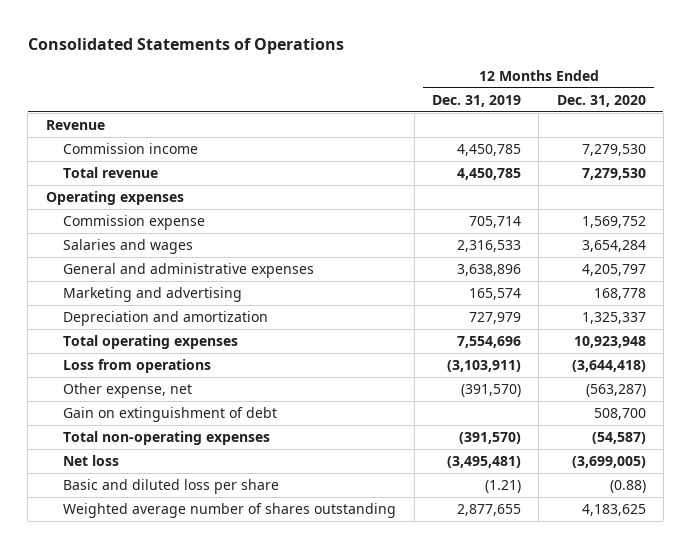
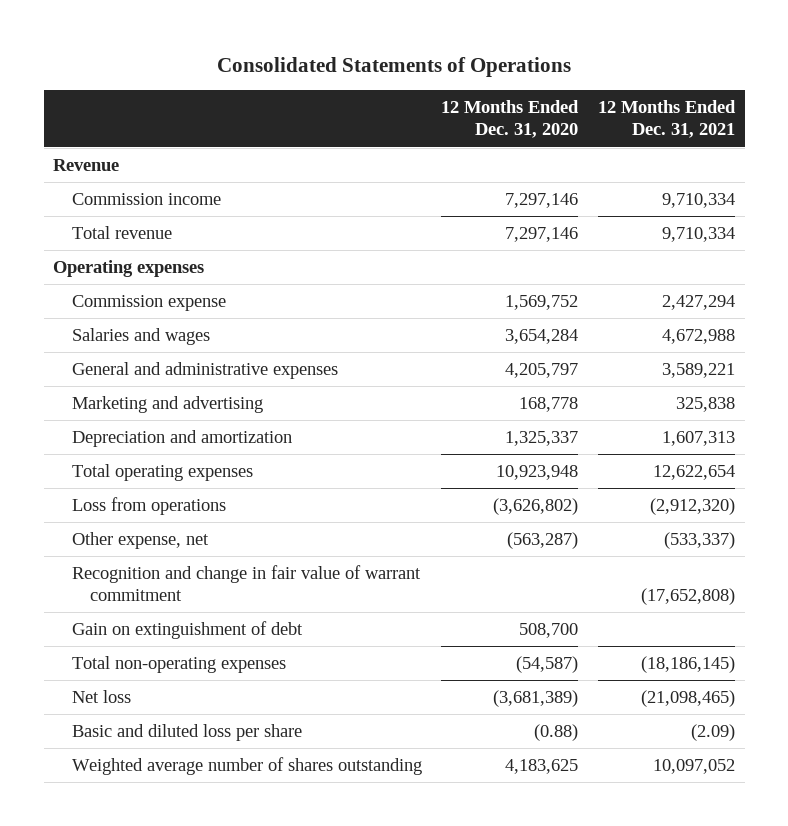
- | 12 Months Ended Dec. 31, 2019 | 12 Months Ended Dec. 31, 2020
+ | 12 Months Ended Dec. 31, 2020 | 12 Months Ended Dec. 31, 2021
- Commission income | 4,450,785 | 7,279,530
- Total revenue | 4,450,785 | 7,279,530
+ Commission income | 7,297,146 | 9,710,334
+ Total revenue | 7,297,146 | 9,710,334
- Loss from operations | (3,103,911) | (3,644,418)
+ Loss from operations | (3,626,802) | (2,912,320)
+ Recognition and change in fair value of warrant commitment | | (17,652,808)
- Net loss | (3,495,481) | (3,699,005)
+ Net loss | (3,681,389) | (21,098,465)

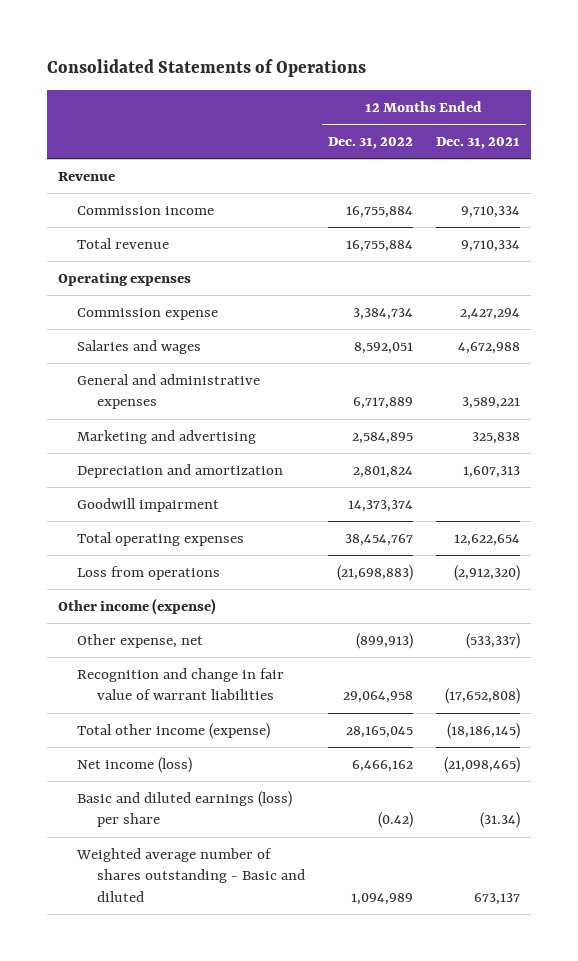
- | 12 Months Ended Dec. 31, 2020 | 12 Months Ended Dec. 31, 2021
+ | 12 Months Ended Dec. 31, 2022 | 12 Months Ended Dec. 31, 2021
+ Goodwill impairment | 14,373,374 |
+ Other income (expense)
- Recognition and change in fair value of warrant commitment | | (17,652,808)
- Gain on extinguishment of debt | 508,700 |
- Total non-operating expenses | (54,587) | (18,186,145)
- Net loss | (3,681,389) | (21,098,465)
- Basic and diluted loss per share | (0.88) | (2.09)
- Weighted average number of shares outstanding | 4,183,625 | 10,097,052
+ Recognition and change in fair value of warrant liabilities | 29,064,958 | (17,652,808)
+ Total other income (expense) | 28,165,045 | (18,186,145)
+ Net income (loss) | 6,466,162 | (21,098,465)
+ Basic and diluted earnings (loss) per share | (0.42) | (31.34)
+ Weighted average number of shares outstanding - Basic and diluted | 1,094,989 | 673,137

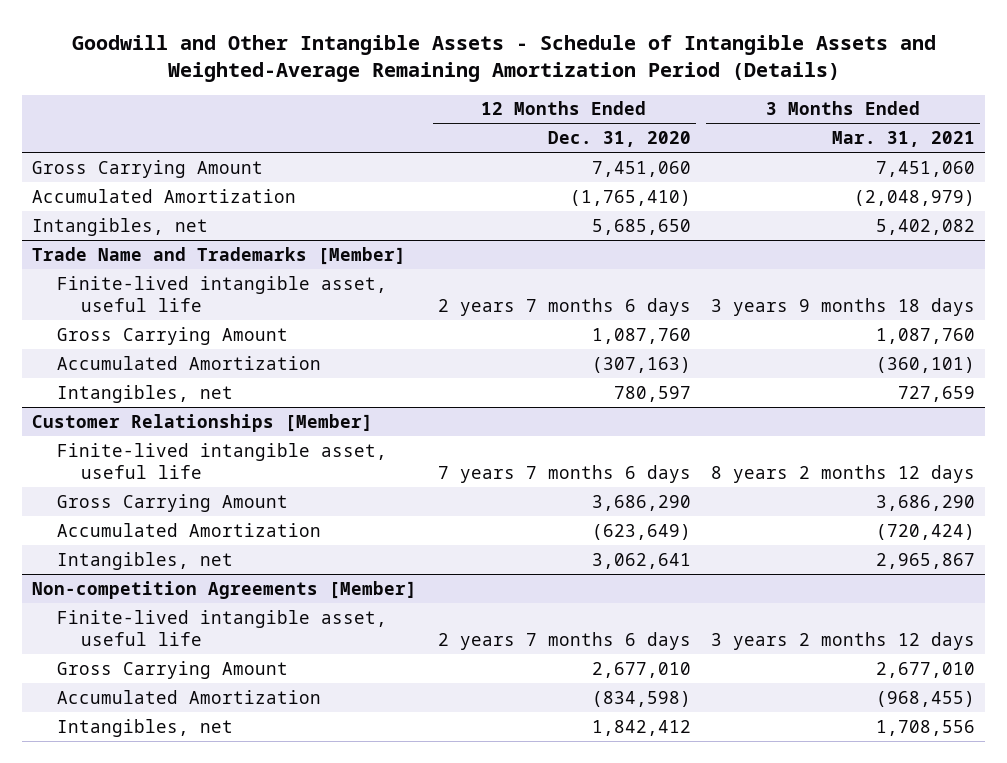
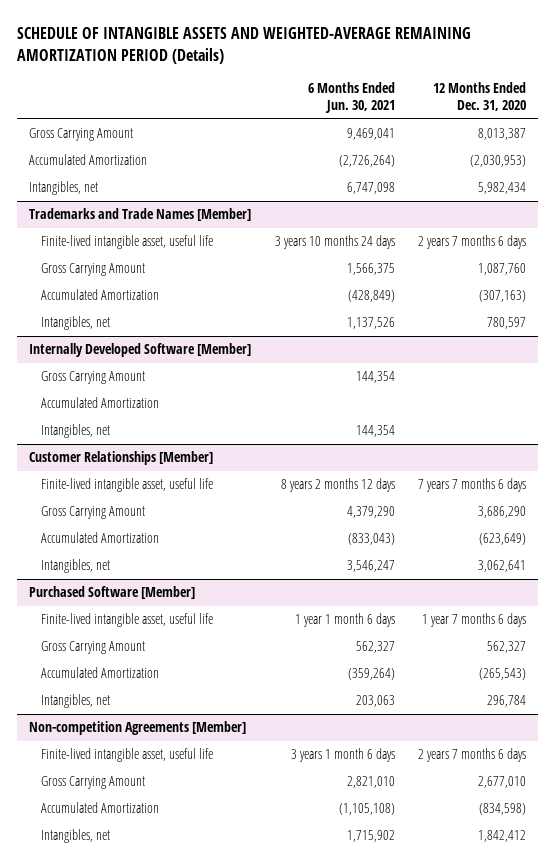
- Goodwill and Other Intangible Assets - Schedule of Intangible Assets and Weighted-Average Remaining Amortization Period (Details)
+ SCHEDULE OF INTANGIBLE ASSETS AND WEIGHTED-AVERAGE REMAINING AMORTIZATION PERIOD (Details)
- | 12 Months Ended Dec. 31, 2020 | 3 Months Ended Mar. 31, 2021
+ | 6 Months Ended Jun. 30, 2021 | 12 Months Ended Dec. 31, 2020
- Gross Carrying Amount | 7,451,060 | 7,451,060
- Accumulated Amortization | (1,765,410) | (2,048,979)
- Intangibles, net | 5,685,650 | 5,402,082
- Trade Name and Trademarks [Member]
+ Gross Carrying Amount | 9,469,041 | 8,013,387
+ Accumulated Amortization | (2,726,264) | (2,030,953)
+ Intangibles, net | 6,747,098 | 5,982,434
+ Trademarks and Trade Names [Member]
+ Internally Developed Software [Member]
+ Gross Carrying Amount | 144,354 |
+ Accumulated Amortization
+ Intangibles, net | 144,354 |
+ Purchased Software [Member]
+ Finite-lived intangible asset, useful life | 1 year 1 month 6 days | 1 year 7 months 6 days
+ Gross Carrying Amount | 562,327 | 562,327
+ Accumulated Amortization | (359,264) | (265,543)
+ Intangibles, net | 203,063 | 296,784

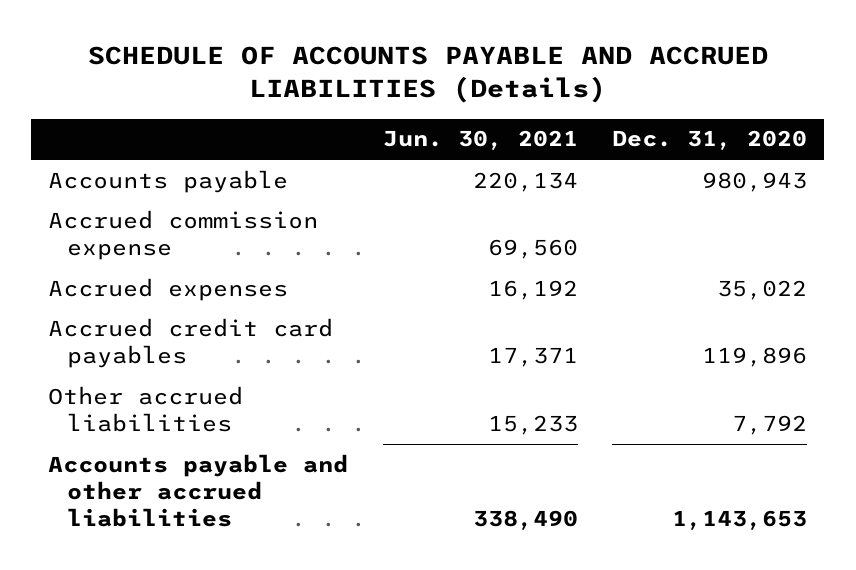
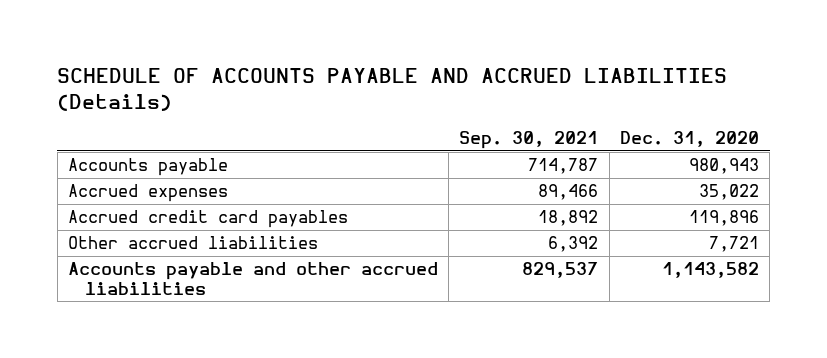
- | Jun. 30, 2021 | Dec. 31, 2020
+ | Sep. 30, 2021 | Dec. 31, 2020
- Accrued commission expense | 69,560 |
- Other accrued liabilities | 15,233 | 7,792
- Accounts payable and other accrued liabilities | 338,490 | 1,143,653
+ Other accrued liabilities | 6,392 | 7,721
+ Accounts payable and other accrued liabilities | 829,537 | 1,143,582

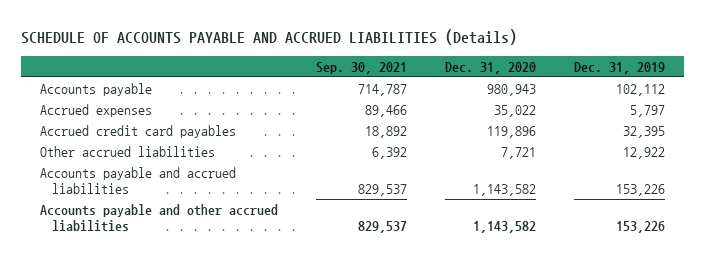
- | Sep. 30, 2021 | Dec. 31, 2020
+ | Sep. 30, 2021 | Dec. 31, 2020 | Dec. 31, 2019
+ Accounts payable and accrued liabilities | 829,537 | 1,143,582 | 153,226

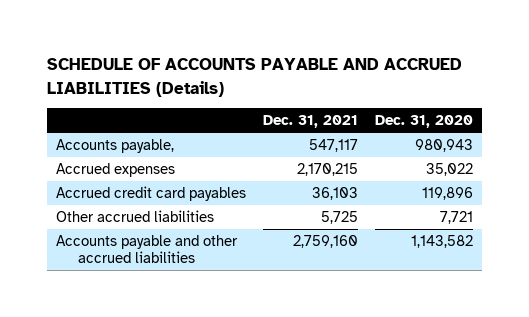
- | Sep. 30, 2021 | Dec. 31, 2020 | Dec. 31, 2019
+ | Dec. 31, 2021 | Dec. 31, 2020
- Accounts payable | 714,787 | 980,943 | 102,112
+ Accounts payable, | 547,117 | 980,943
- Accounts payable and accrued liabilities | 829,537 | 1,143,582 | 153,226

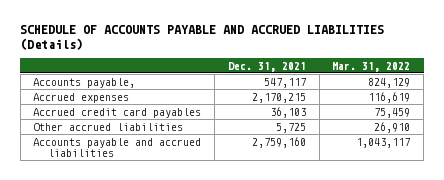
- | Dec. 31, 2021 | Dec. 31, 2020
+ | Dec. 31, 2021 | Mar. 31, 2022
- Accounts payable and other accrued liabilities | 2,759,160 | 1,143,582
+ Accounts payable and accrued liabilities | 2,759,160 | 1,043,117

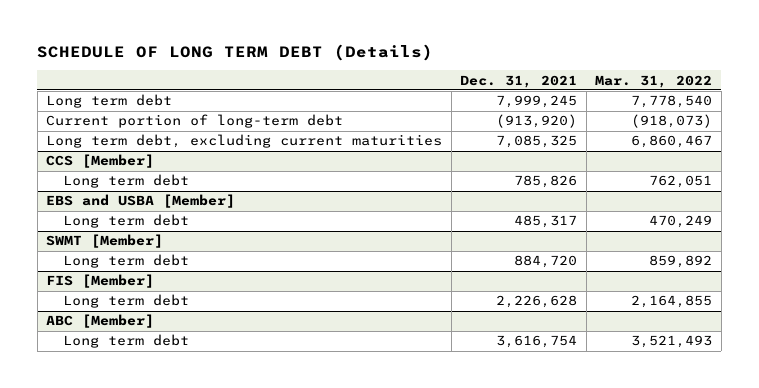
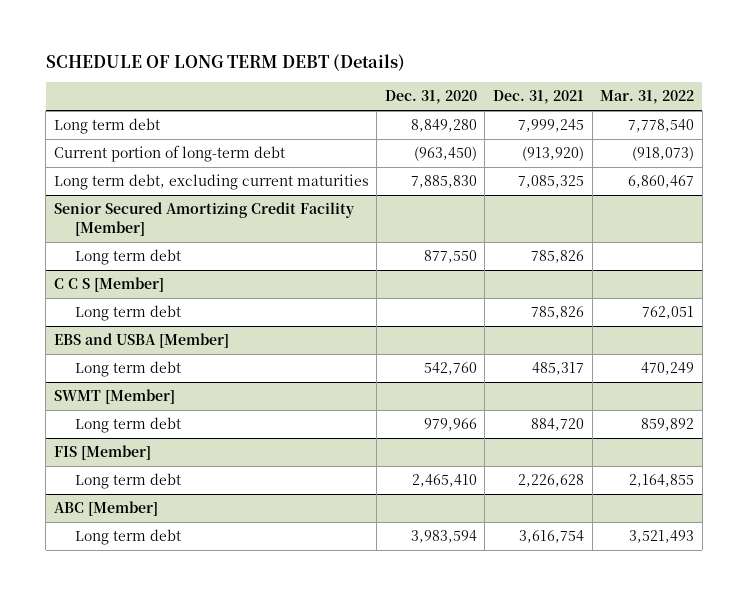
- | Dec. 31, 2021 | Mar. 31, 2022
+ | Dec. 31, 2020 | Dec. 31, 2021 | Mar. 31, 2022
- CCS [Member]
+ Senior Secured Amortizing Credit Facility [Member]
+ Long term debt | 877,550 | 785,826 |
+ C C S [Member]

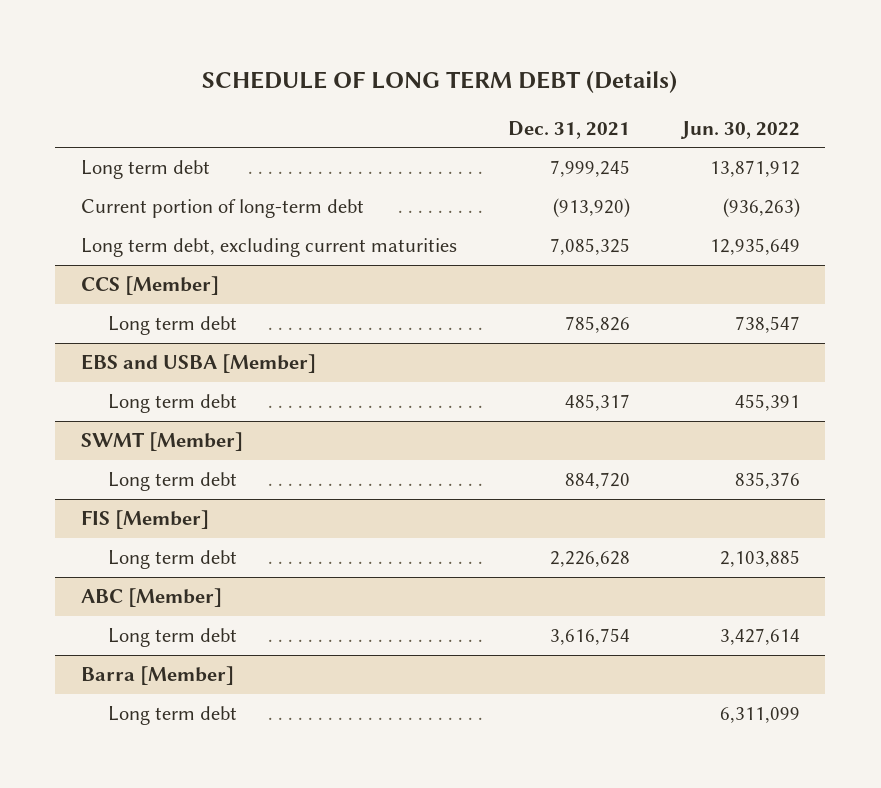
- | Dec. 31, 2020 | Dec. 31, 2021 | Mar. 31, 2022
+ | Dec. 31, 2021 | Jun. 30, 2022
- Senior Secured Amortizing Credit Facility [Member]
- Long term debt | 877,550 | 785,826 |
- C C S [Member]
+ CCS [Member]
+ Barra [Member]
+ Long term debt | | 6,311,099

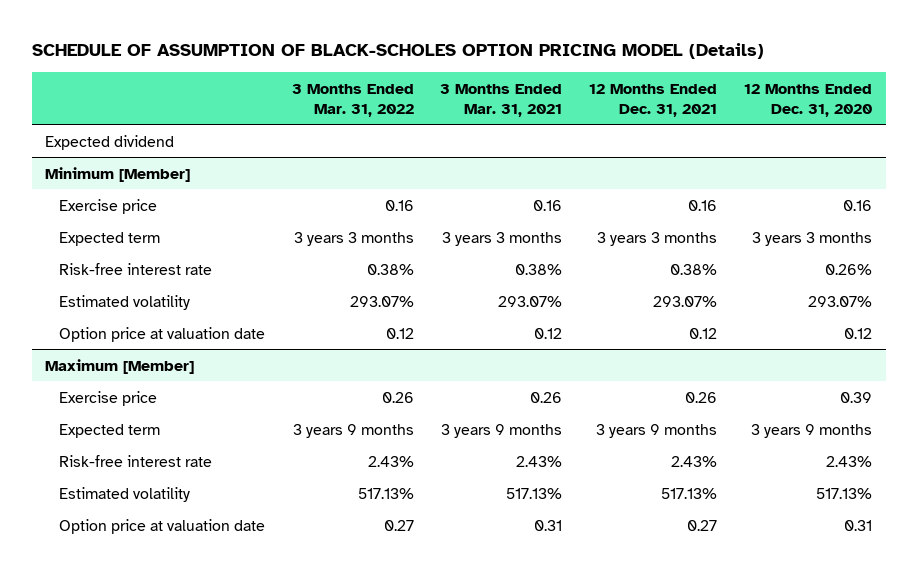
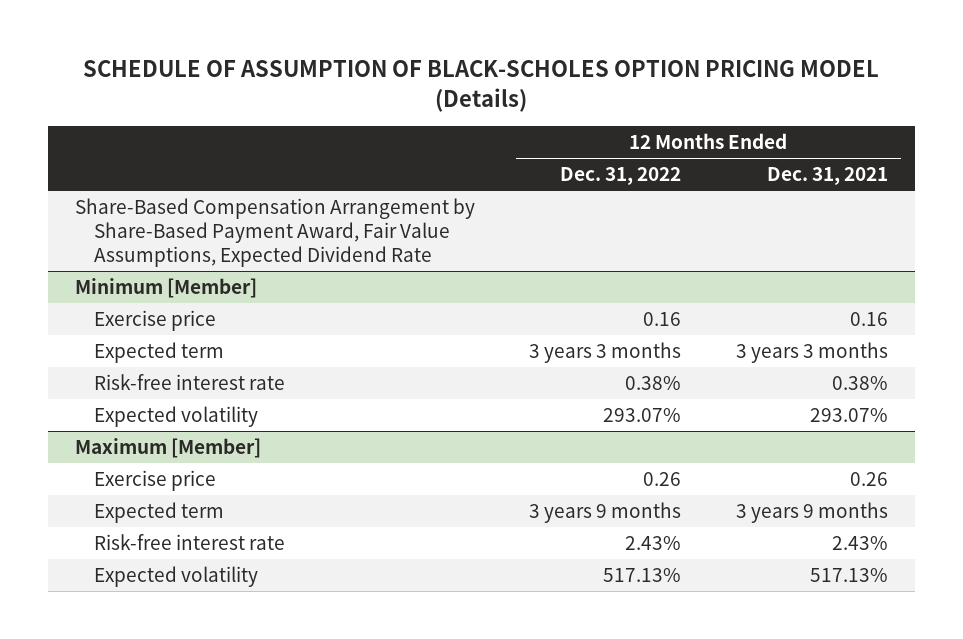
- | 3 Months Ended Mar. 31, 2022 | 3 Months Ended Mar. 31, 2021 | 12 Months Ended Dec. 31, 2021 | 12 Months Ended Dec. 31, 2020
+ | 12 Months Ended Dec. 31, 2022 | 12 Months Ended Dec. 31, 2021
- Expected dividend
+ Share-Based Compensation Arrangement by Share-Based Payment Award, Fair Value Assumptions, Expected Dividend Rate
@ Minimum [Member]
- Estimated volatility | 293.07% | 293.07% | 293.07% | 293.07%
- Option price at valuation date | 0.12 | 0.12 | 0.12 | 0.12
+ Expected volatility | 293.07% | 293.07%
@ Maximum [Member]
- Estimated volatility | 517.13% | 517.13% | 517.13% | 517.13%
- Option price at valuation date | 0.27 | 0.31 | 0.27 | 0.31
+ Expected volatility | 517.13% | 517.13%

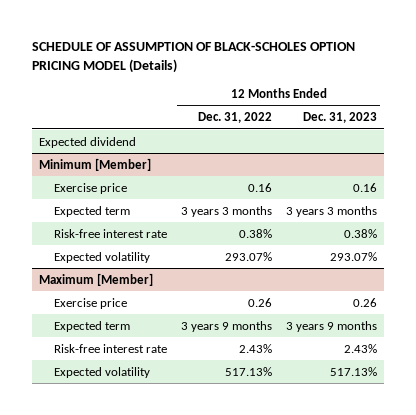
- | 12 Months Ended Dec. 31, 2022 | 12 Months Ended Dec. 31, 2021
+ | 12 Months Ended Dec. 31, 2022 | 12 Months Ended Dec. 31, 2023
- Share-Based Compensation Arrangement by Share-Based Payment Award, Fair Value Assumptions, Expected Dividend Rate
+ Expected dividend

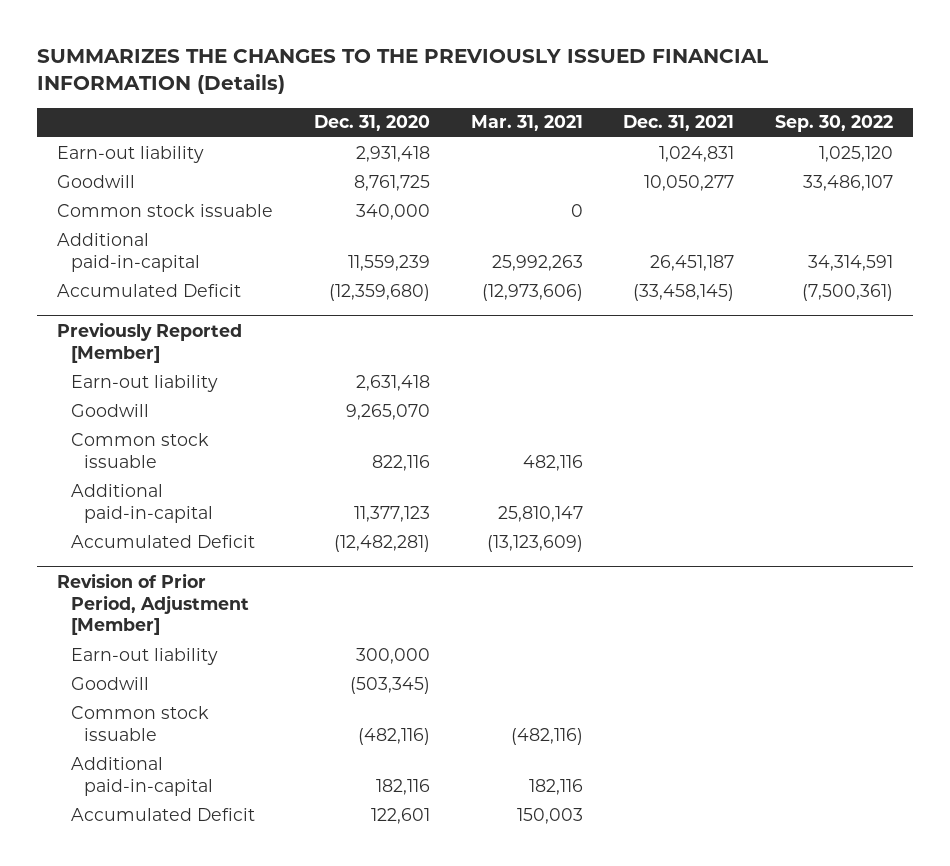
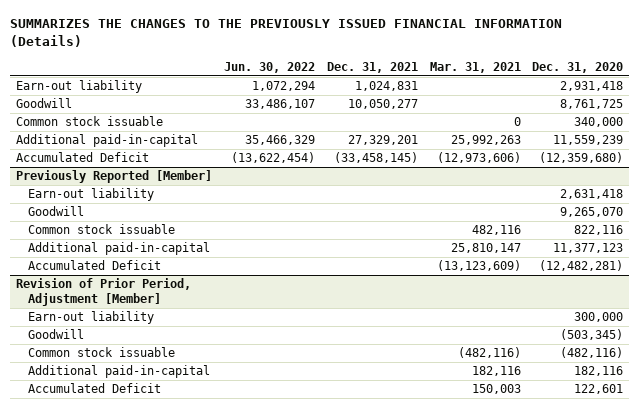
- | Dec. 31, 2020 | Mar. 31, 2021 | Dec. 31, 2021 | Sep. 30, 2022
+ | Jun. 30, 2022 | Dec. 31, 2021 | Mar. 31, 2021 | Dec. 31, 2020
- Additional paid-in-capital | 11,559,239 | 25,992,263 | 26,451,187 | 34,314,591
+ Additional paid-in-capital | 35,466,329 | 27,329,201 | 25,992,263 | 11,559,239

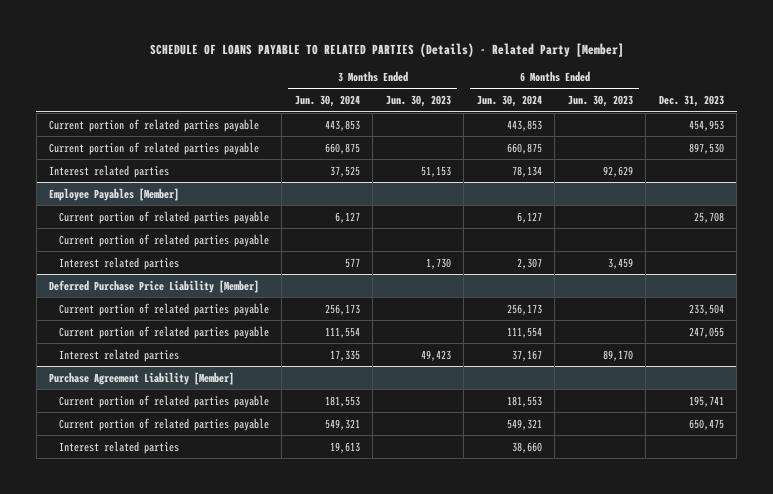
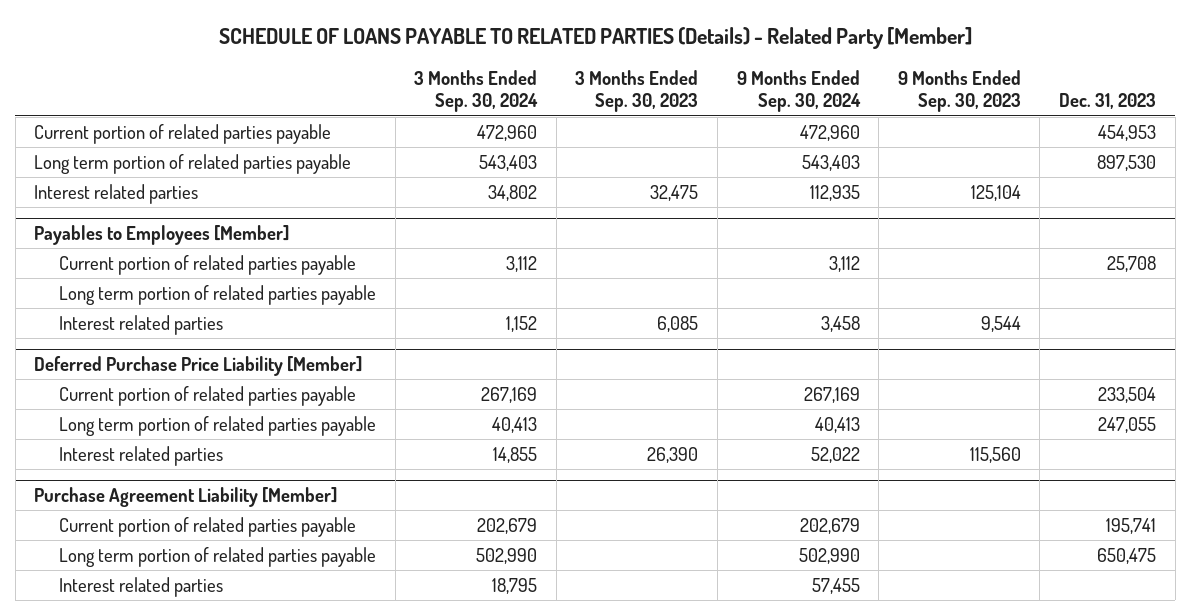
- | 3 Months Ended Jun. 30, 2024 | 3 Months Ended Jun. 30, 2023 | 6 Months Ended Jun. 30, 2024 | 6 Months Ended Jun. 30, 2023 | Dec. 31, 2023
+ | 3 Months Ended Sep. 30, 2024 | 3 Months Ended Sep. 30, 2023 | 9 Months Ended Sep. 30, 2024 | 9 Months Ended Sep. 30, 2023 | Dec. 31, 2023
- Current portion of related parties payable | 660,875 | | 660,875 | | 897,530
+ Long term portion of related parties payable | 543,403 | | 543,403 | | 897,530
- Employee Payables [Member]
+ Payables to Employees [Member]
- Current portion of related parties payable
+ Long term portion of related parties payable
@ Deferred Purchase Price Liability [Member]
- Current portion of related parties payable | 111,554 | | 111,554 | | 247,055
+ Long term portion of related parties payable | 40,413 | | 40,413 | | 247,055
@ Purchase Agreement Liability [Member]
- Current portion of related parties payable | 549,321 | | 549,321 | | 650,475
+ Long term portion of related parties payable | 502,990 | | 502,990 | | 650,475

